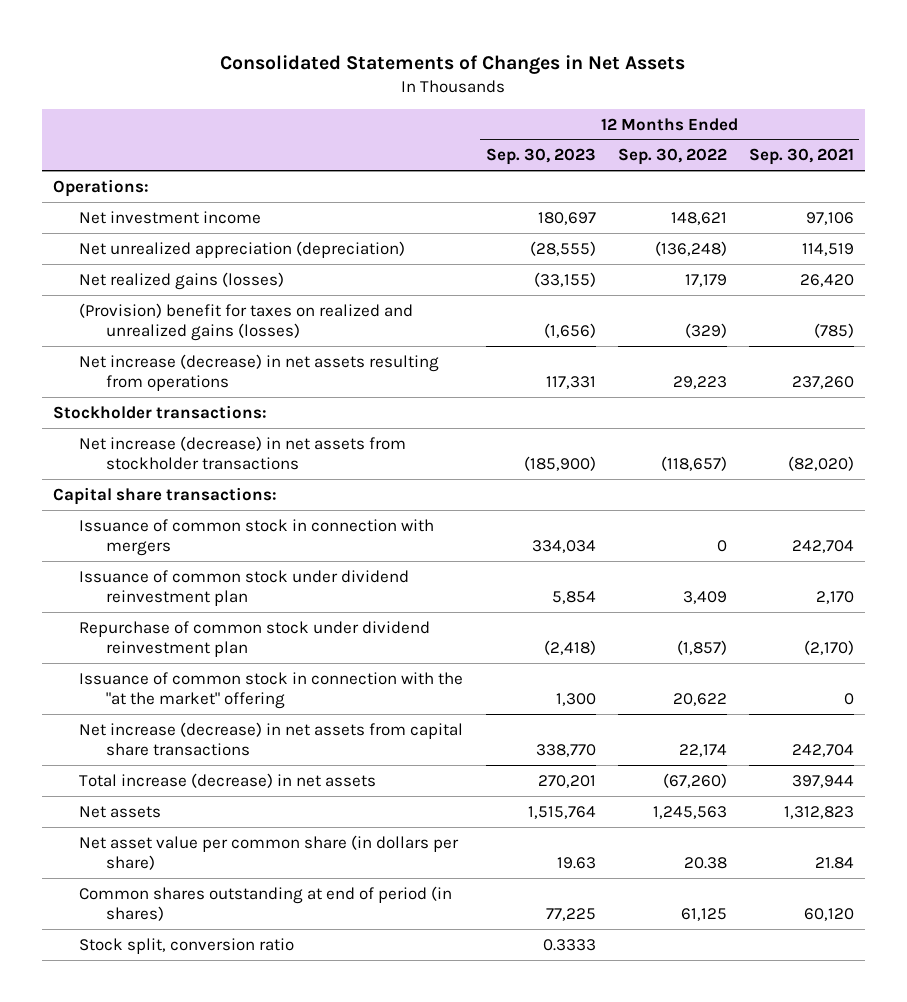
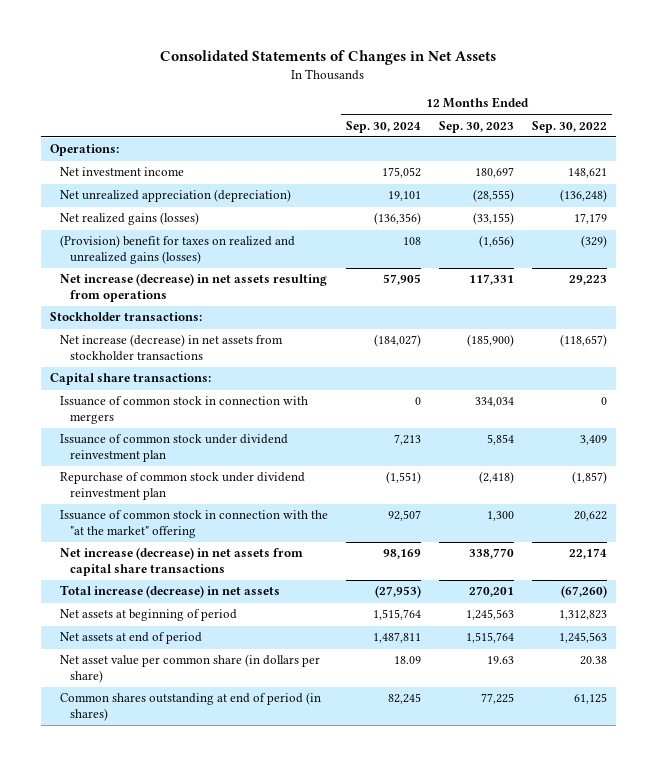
- | 12 Months Ended Sep. 30, 2023 | 12 Months Ended Sep. 30, 2022 | 12 Months Ended Sep. 30, 2021
+ | 12 Months Ended Sep. 30, 2024 | 12 Months Ended Sep. 30, 2023 | 12 Months Ended Sep. 30, 2022
- Net assets | 1,515,764 | 1,245,563 | 1,312,823
+ Net assets at beginning of period | 1,515,764 | 1,245,563 | 1,312,823
+ Net assets at end of period | 1,487,811 | 1,515,764 | 1,245,563
- Stock split, conversion ratio | 0.3333 | |

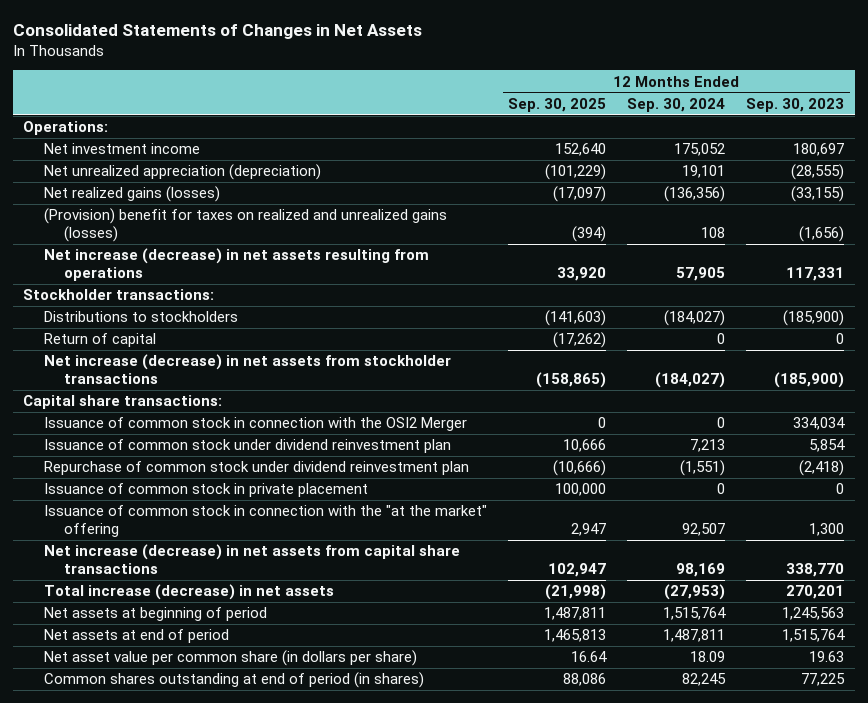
- | 12 Months Ended Sep. 30, 2024 | 12 Months Ended Sep. 30, 2023 | 12 Months Ended Sep. 30, 2022
+ | 12 Months Ended Sep. 30, 2025 | 12 Months Ended Sep. 30, 2024 | 12 Months Ended Sep. 30, 2023
+ Distributions to stockholders | (141,603) | (184,027) | (185,900)
+ Return of capital | (17,262) | 0 | 0
- Issuance of common stock in connection with mergers | 0 | 334,034 | 0
+ Issuance of common stock in connection with the OSI2 Merger | 0 | 0 | 334,034
+ Issuance of common stock in private placement | 100,000 | 0 | 0

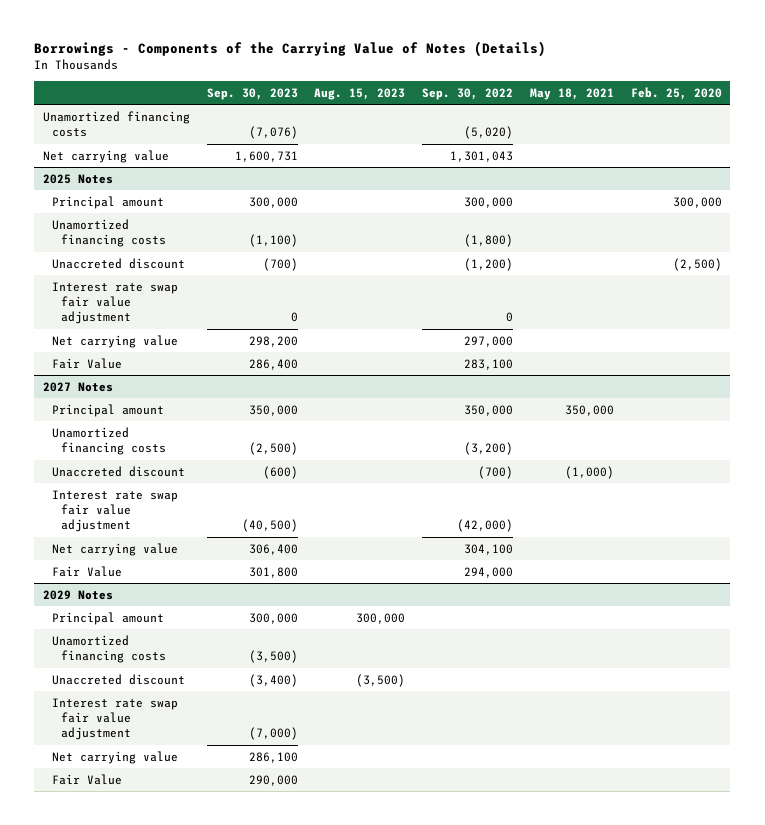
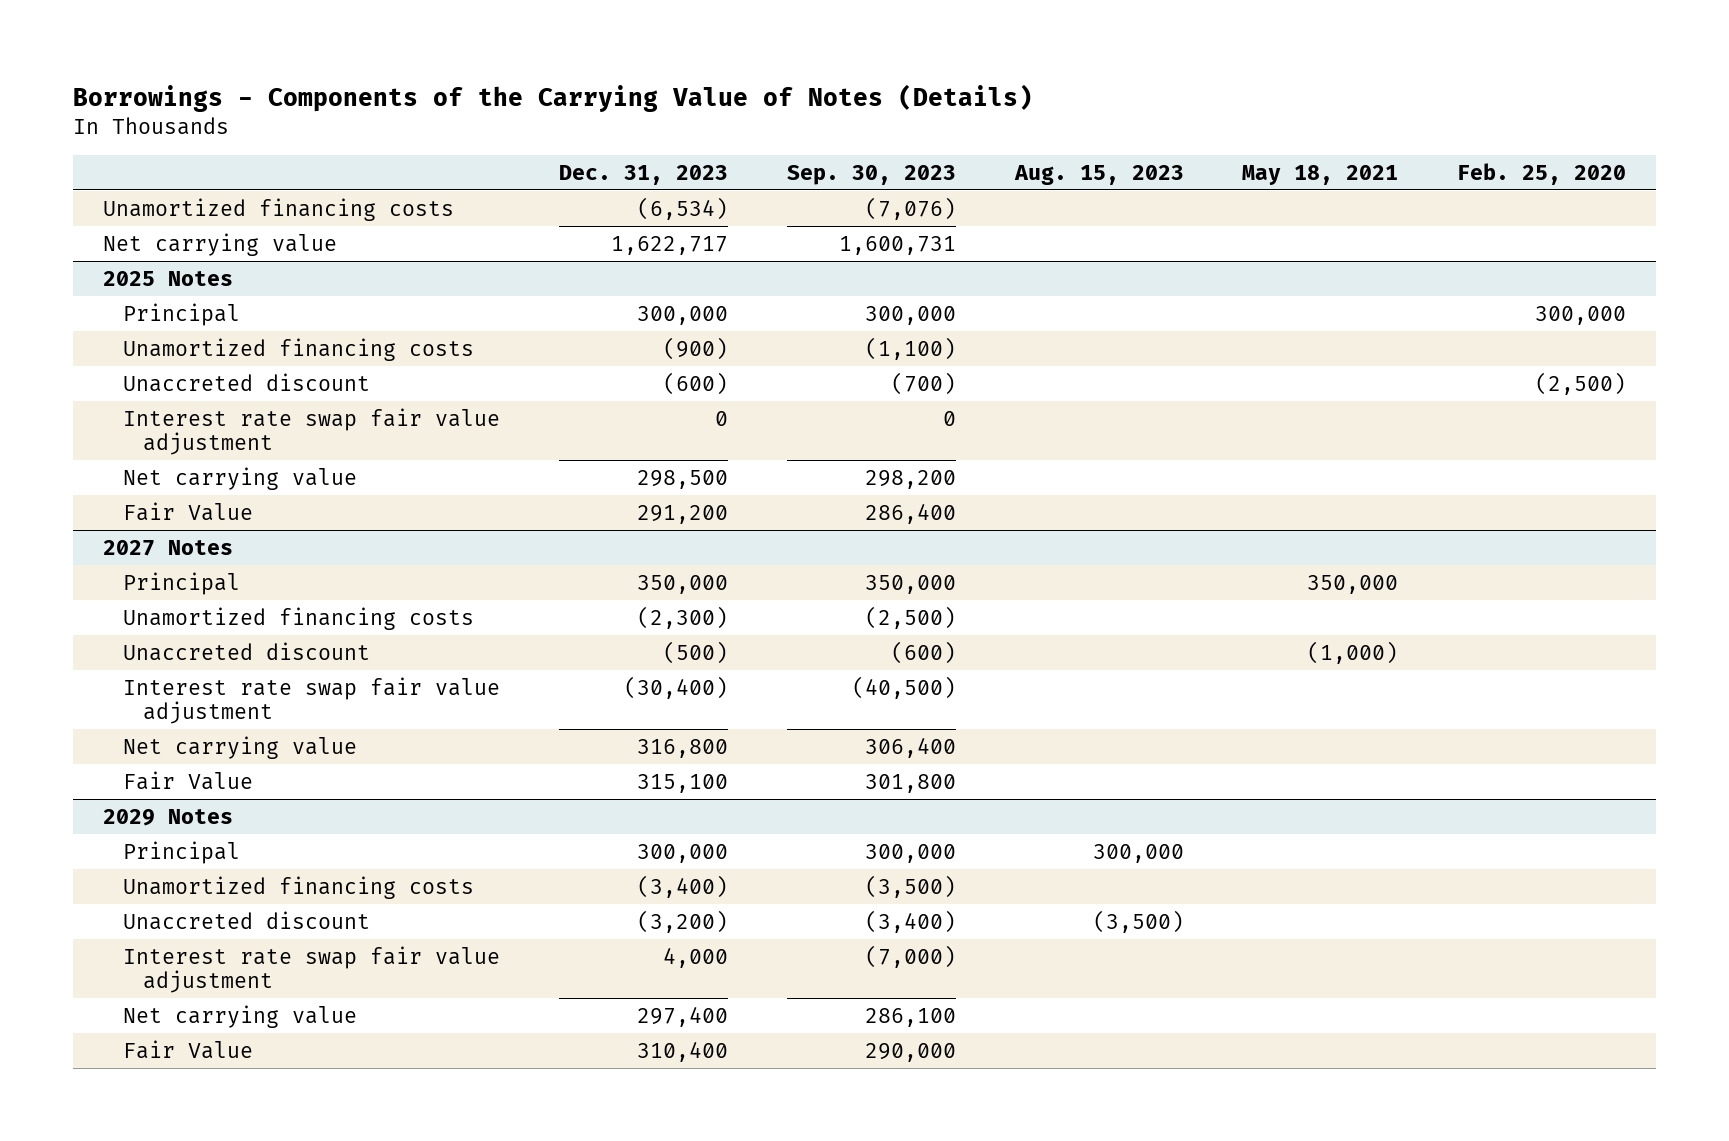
- | Sep. 30, 2023 | Aug. 15, 2023 | Sep. 30, 2022 | May 18, 2021 | Feb. 25, 2020
+ | Dec. 31, 2023 | Sep. 30, 2023 | Aug. 15, 2023 | May 18, 2021 | Feb. 25, 2020
@ 2025 Notes
- Principal amount | 300,000 | | 300,000 | | 300,000
+ Principal | 300,000 | 300,000 | | | 300,000
@ 2027 Notes
- Principal amount | 350,000 | | 350,000 | 350,000 |
+ Principal | 350,000 | 350,000 | | 350,000 |
@ 2029 Notes
- Principal amount | 300,000 | 300,000 | | |
+ Principal | 300,000 | 300,000 | 300,000 | |

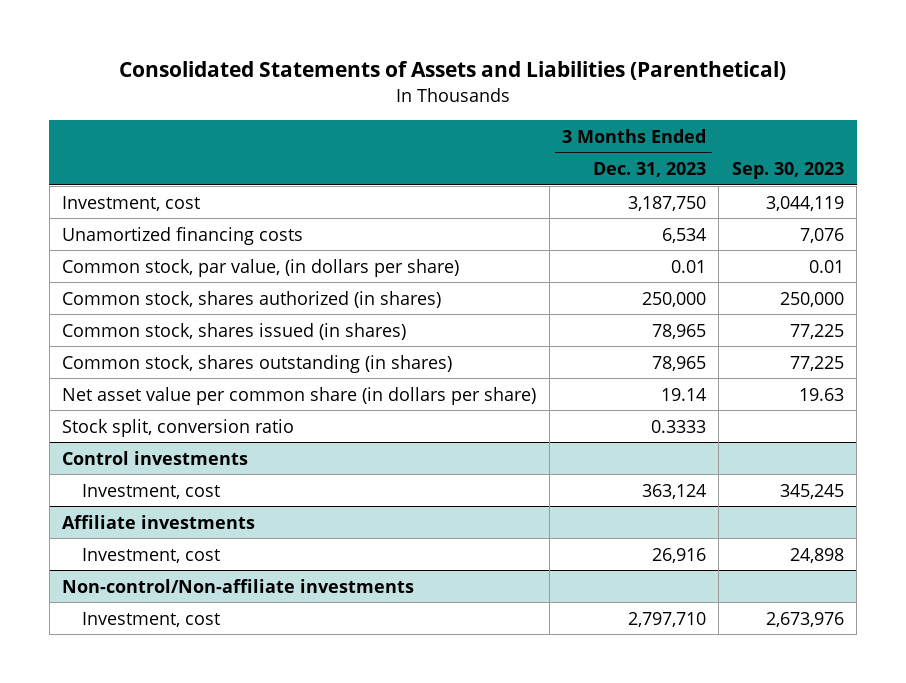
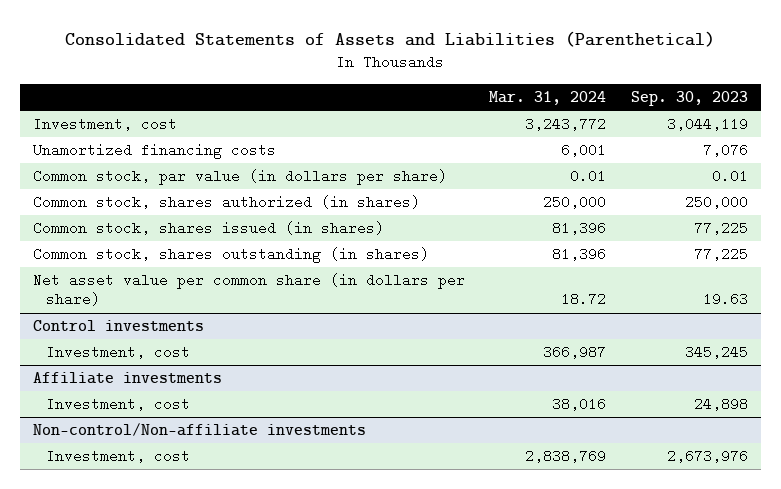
- | 3 Months Ended Dec. 31, 2023 | Sep. 30, 2023
+ | Mar. 31, 2024 | Sep. 30, 2023
- Common stock, par value, (in dollars per share) | 0.01 | 0.01
+ Common stock, par value (in dollars per share) | 0.01 | 0.01
- Stock split, conversion ratio | 0.3333 |

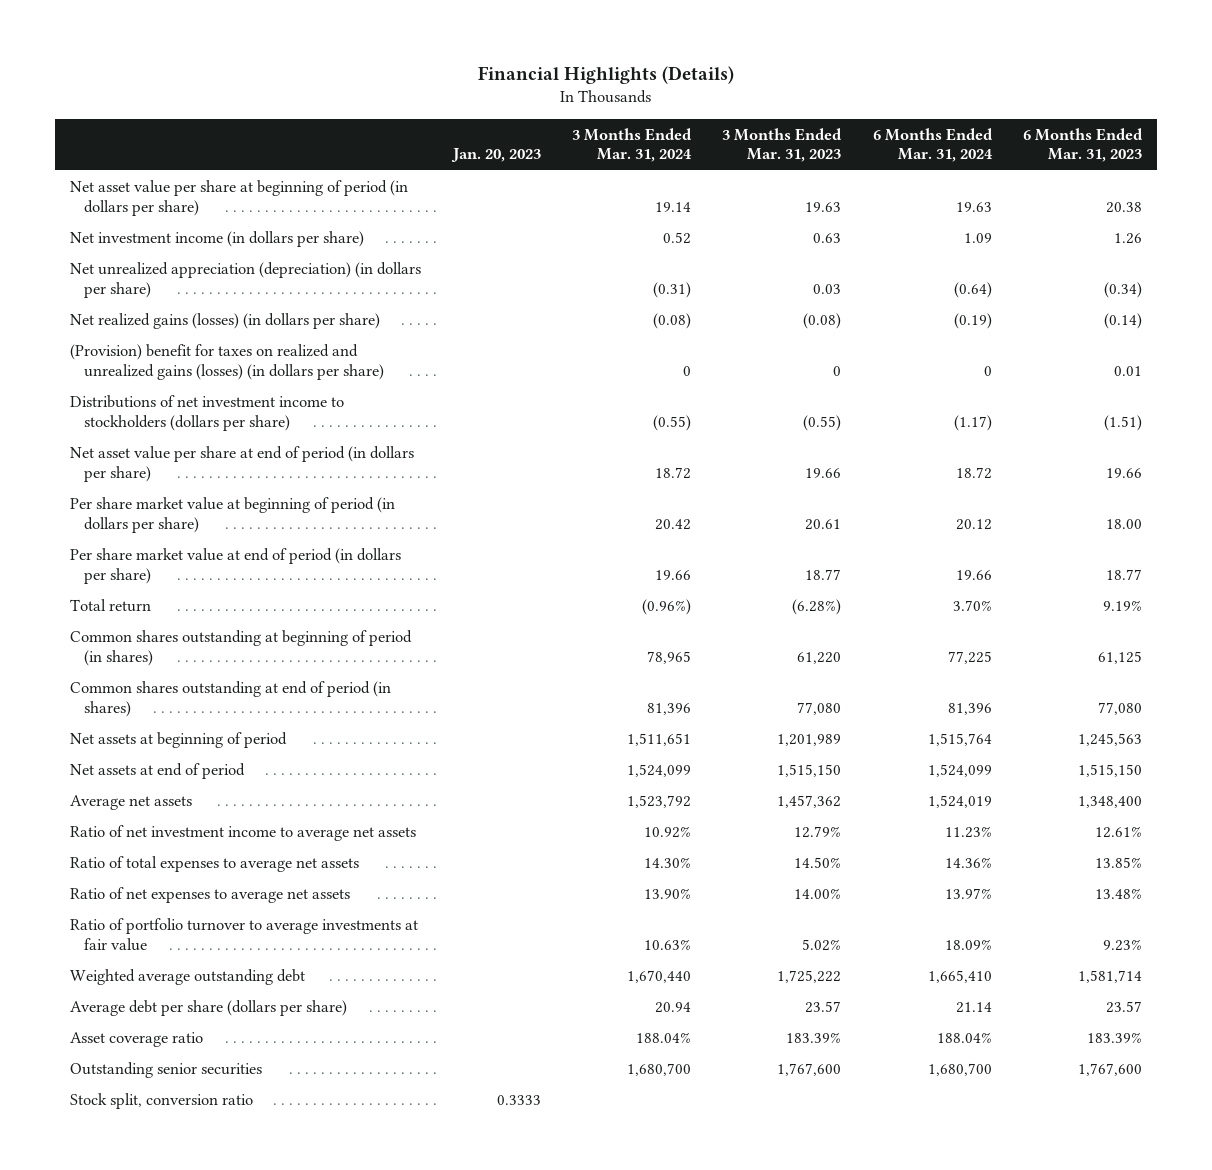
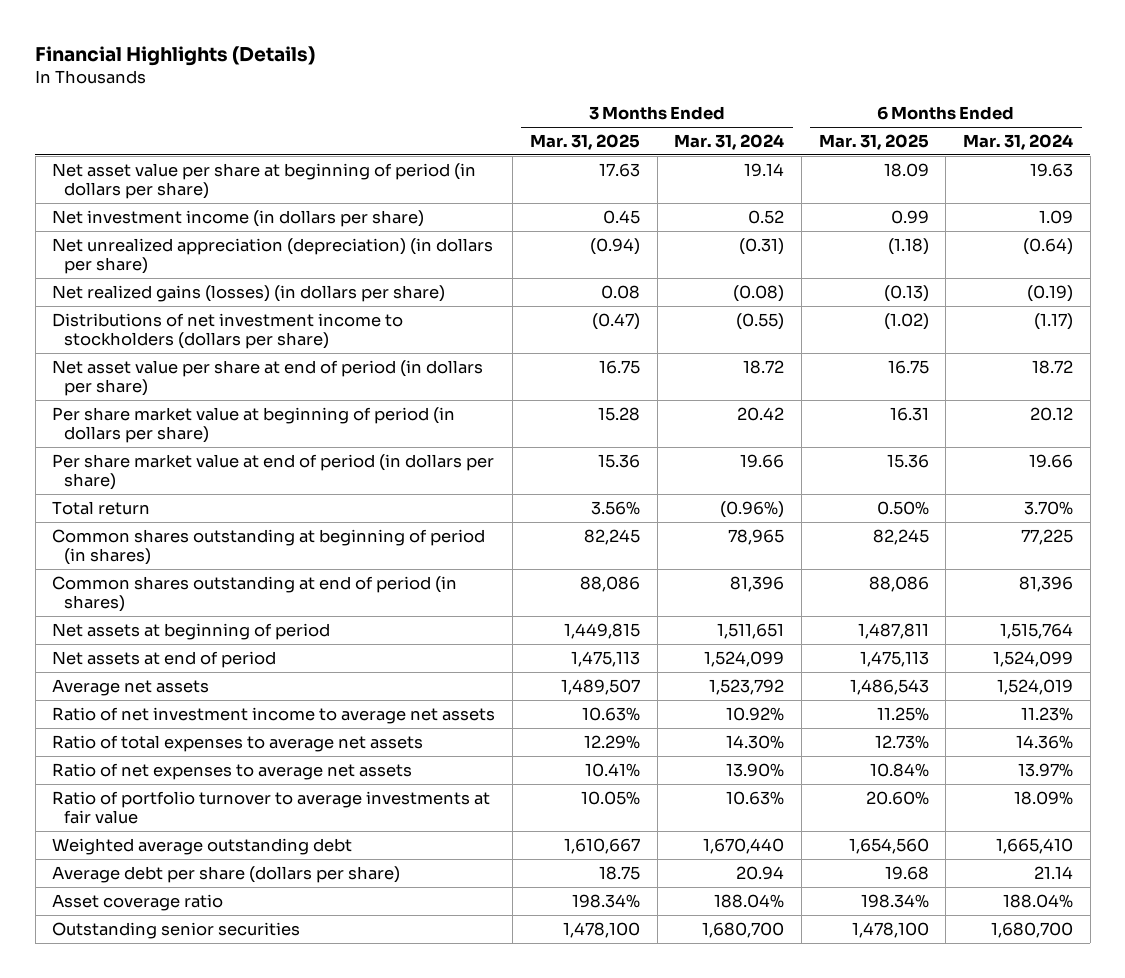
- | Jan. 20, 2023 | 3 Months Ended Mar. 31, 2024 | 3 Months Ended Mar. 31, 2023 | 6 Months Ended Mar. 31, 2024 | 6 Months Ended Mar. 31, 2023
+ | 3 Months Ended Mar. 31, 2025 | 3 Months Ended Mar. 31, 2024 | 6 Months Ended Mar. 31, 2025 | 6 Months Ended Mar. 31, 2024
- (Provision) benefit for taxes on realized and unrealized gains (losses) (in dollars per share) | | 0 | 0 | 0 | 0.01
- Stock split, conversion ratio | 0.3333 | | | |

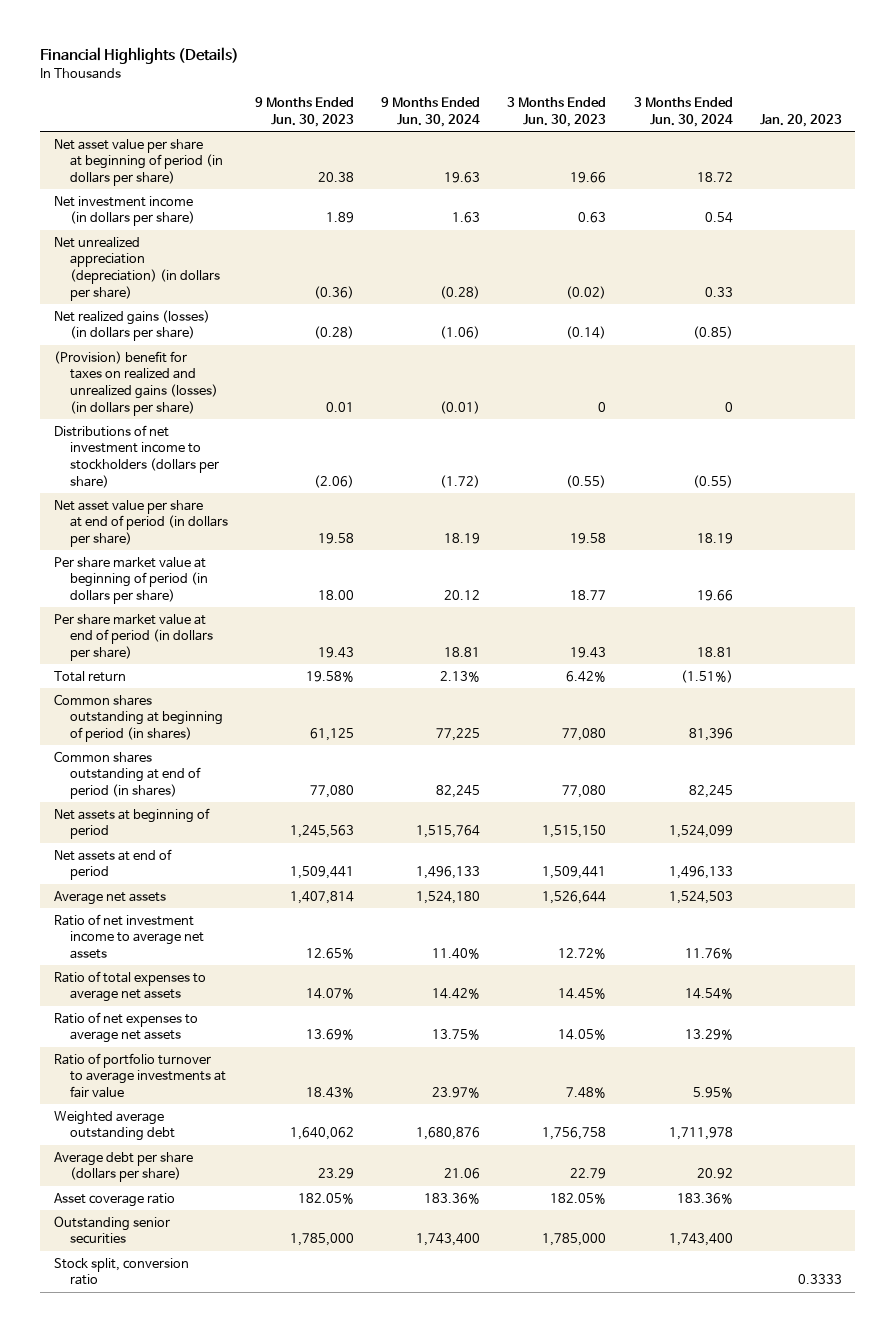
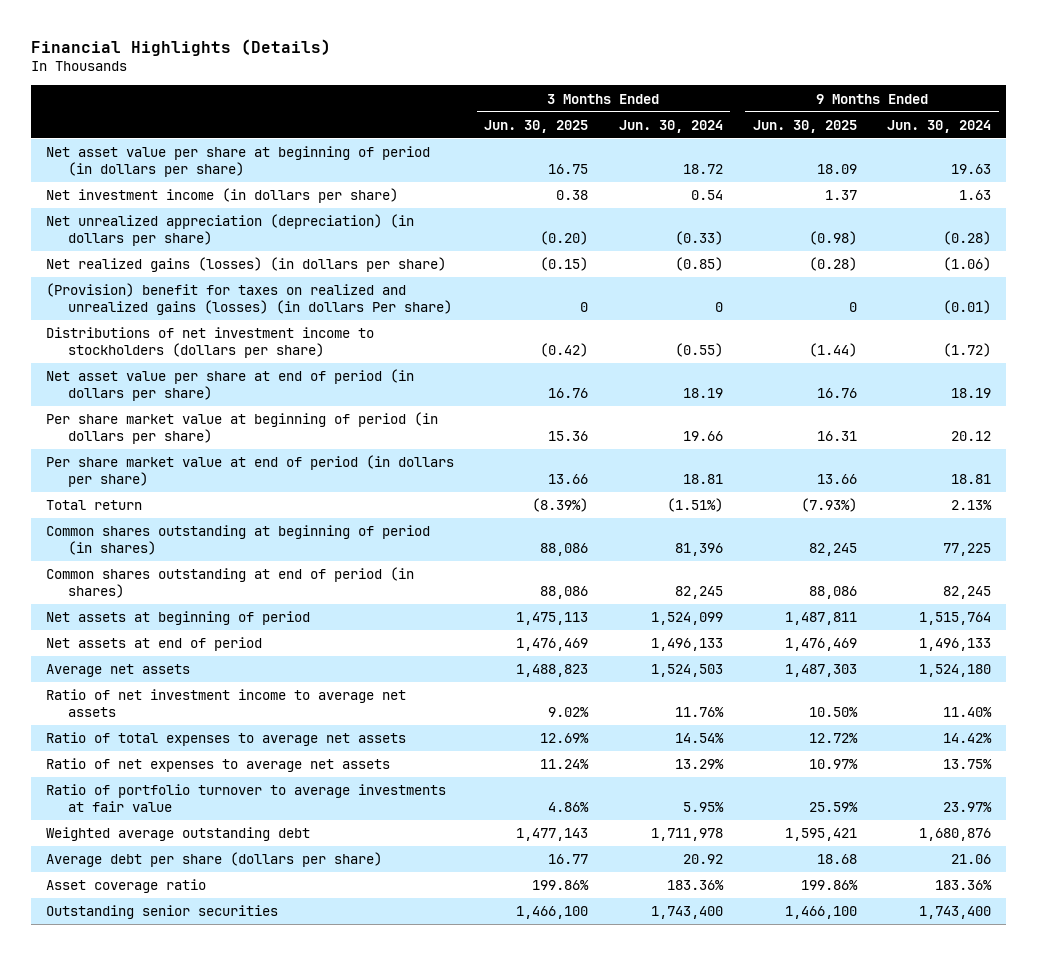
- | 9 Months Ended Jun. 30, 2023 | 9 Months Ended Jun. 30, 2024 | 3 Months Ended Jun. 30, 2023 | 3 Months Ended Jun. 30, 2024 | Jan. 20, 2023
+ | 3 Months Ended Jun. 30, 2025 | 3 Months Ended Jun. 30, 2024 | 9 Months Ended Jun. 30, 2025 | 9 Months Ended Jun. 30, 2024
- Net unrealized appreciation (depreciation) (in dollars per share) | (0.36) | (0.28) | (0.02) | 0.33 |
+ Net unrealized appreciation (depreciation) (in dollars per share) | (0.20) | (0.33) | (0.98) | (0.28)
- (Provision) benefit for taxes on realized and unrealized gains (losses) (in dollars per share) | 0.01 | (0.01) | 0 | 0 |
+ (Provision) benefit for taxes on realized and unrealized gains (losses) (in dollars Per share) | 0 | 0 | 0 | (0.01)
- Stock split, conversion ratio | | | | | 0.3333

